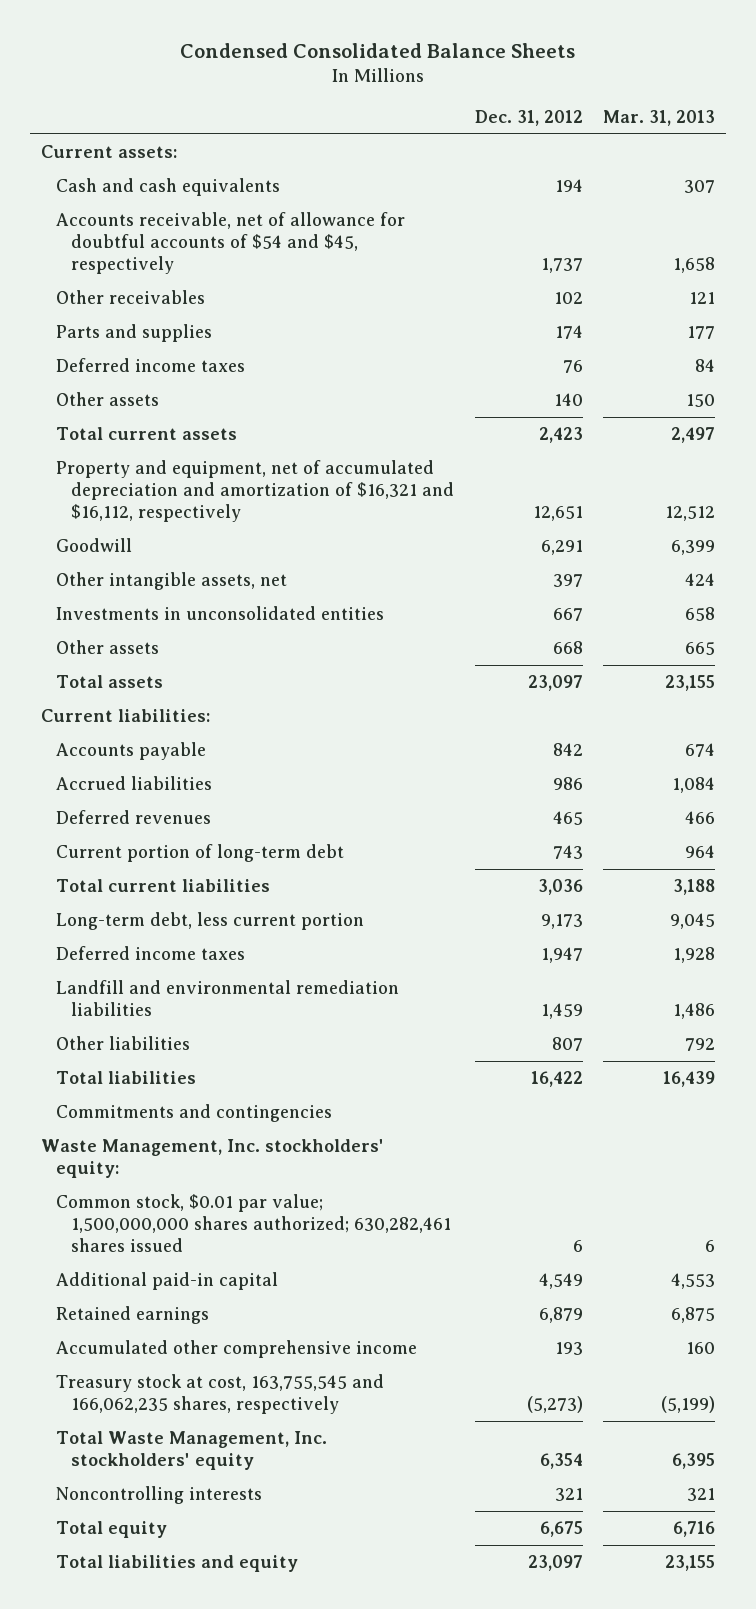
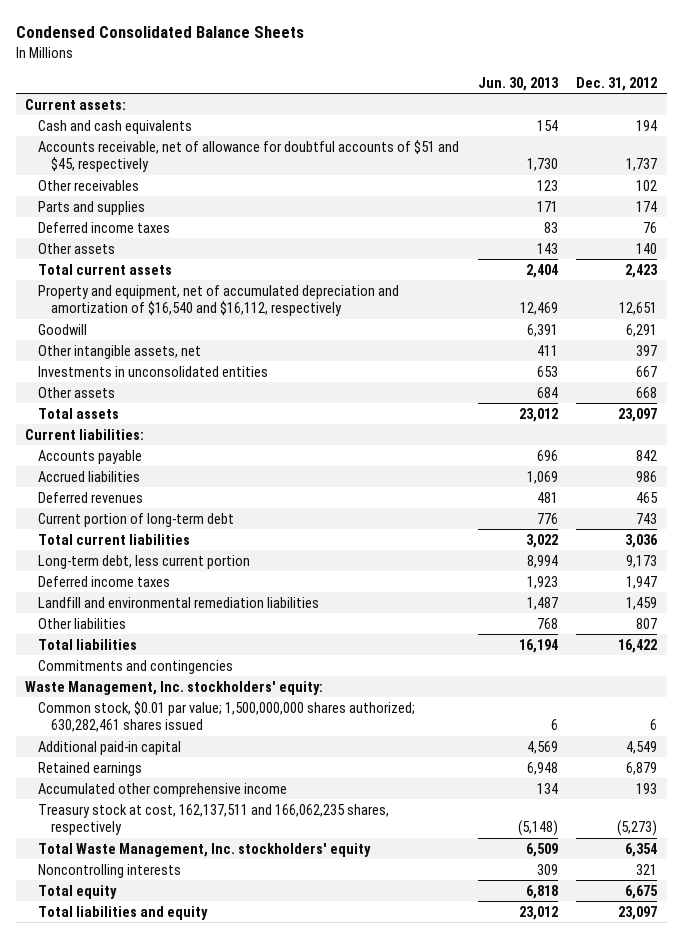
- | Dec. 31, 2012 | Mar. 31, 2013
+ | Jun. 30, 2013 | Dec. 31, 2012
- Accounts receivable, net of allowance for doubtful accounts of $54 and $45, respectively | 1,737 | 1,658
+ Accounts receivable, net of allowance for doubtful accounts of $51 and $45, respectively | 1,730 | 1,737
- Property and equipment, net of accumulated depreciation and amortization of $16,321 and $16,112, respectively | 12,651 | 12,512
+ Property and equipment, net of accumulated depreciation and amortization of $16,540 and $16,112, respectively | 12,469 | 12,651
- Treasury stock at cost, 163,755,545 and 166,062,235 shares, respectively | (5,273) | (5,199)
+ Treasury stock at cost, 162,137,511 and 166,062,235 shares, respectively | (5,148) | (5,273)

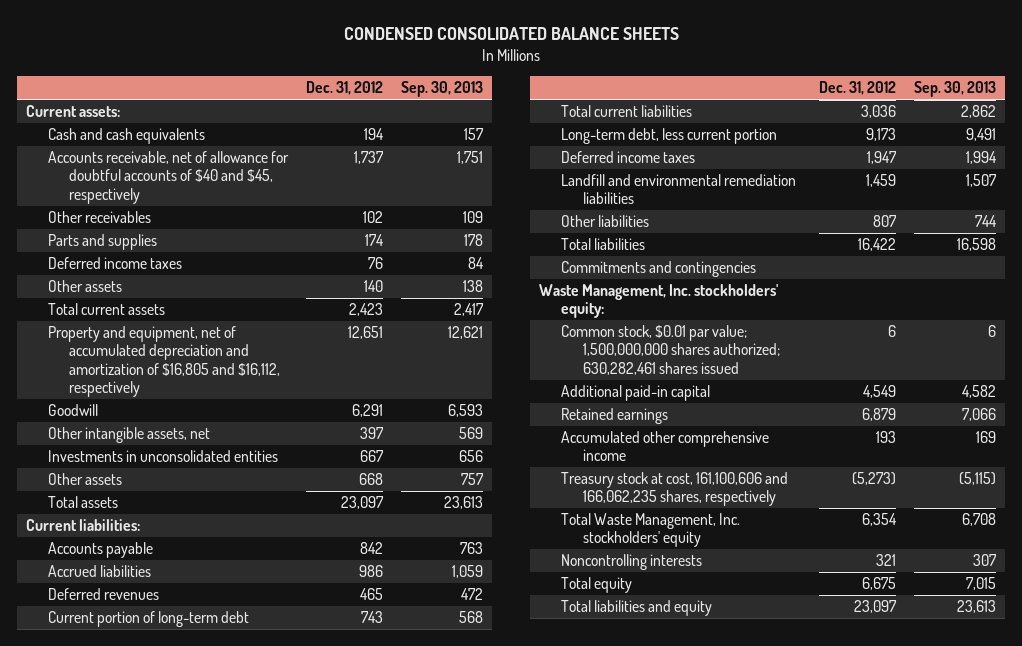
- Condensed Consolidated Balance Sheets
+ CONDENSED CONSOLIDATED BALANCE SHEETS
- | Jun. 30, 2013 | Dec. 31, 2012
+ | Dec. 31, 2012 | Sep. 30, 2013
- Accounts receivable, net of allowance for doubtful accounts of $51 and $45, respectively | 1,730 | 1,737
+ Accounts receivable, net of allowance for doubtful accounts of $40 and $45, respectively | 1,737 | 1,751
- Property and equipment, net of accumulated depreciation and amortization of $16,540 and $16,112, respectively | 12,469 | 12,651
+ Property and equipment, net of accumulated depreciation and amortization of $16,805 and $16,112, respectively | 12,651 | 12,621
- Treasury stock at cost, 162,137,511 and 166,062,235 shares, respectively | (5,148) | (5,273)
+ Treasury stock at cost, 161,100,606 and 166,062,235 shares, respectively | (5,273) | (5,115)

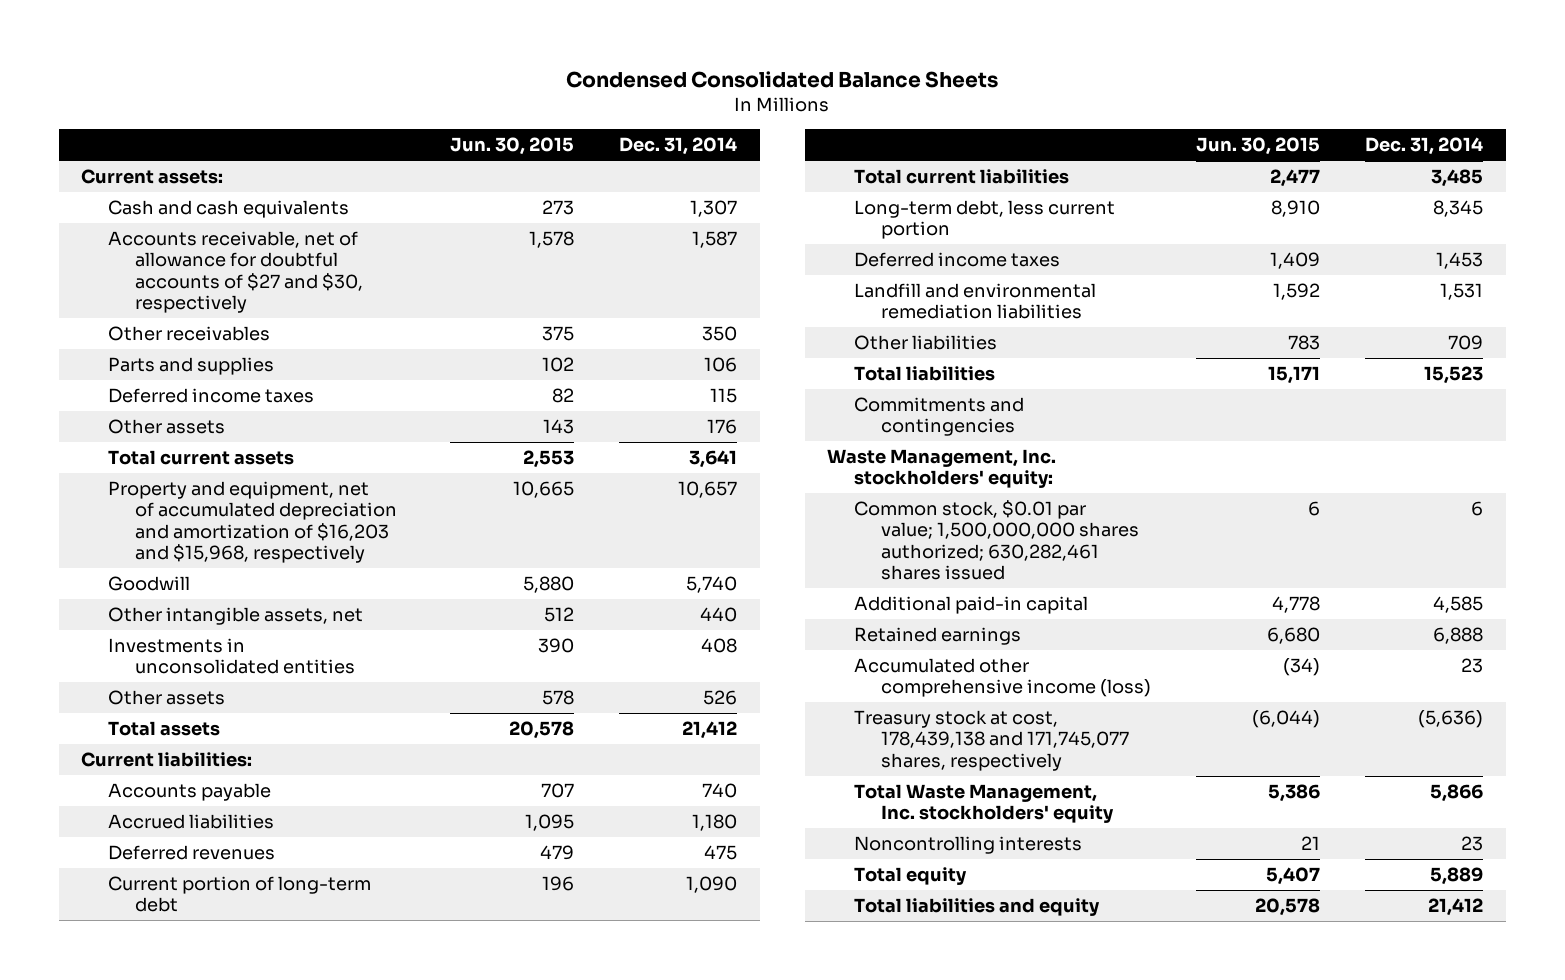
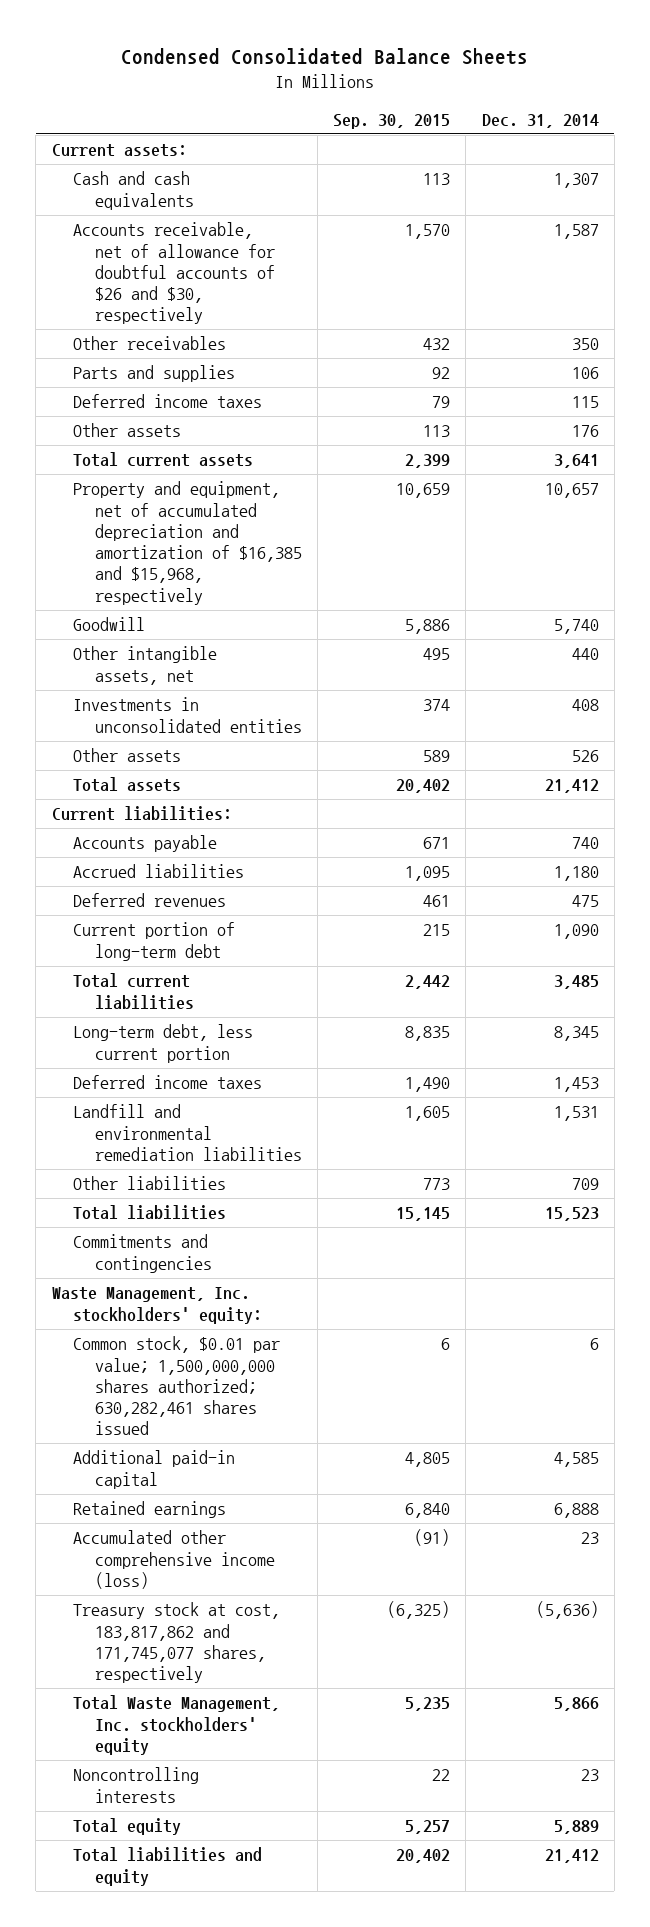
- | Jun. 30, 2015 | Dec. 31, 2014
+ | Sep. 30, 2015 | Dec. 31, 2014
- Accounts receivable, net of allowance for doubtful accounts of $27 and $30, respectively | 1,578 | 1,587
+ Accounts receivable, net of allowance for doubtful accounts of $26 and $30, respectively | 1,570 | 1,587
- Property and equipment, net of accumulated depreciation and amortization of $16,203 and $15,968, respectively | 10,665 | 10,657
+ Property and equipment, net of accumulated depreciation and amortization of $16,385 and $15,968, respectively | 10,659 | 10,657
- Treasury stock at cost, 178,439,138 and 171,745,077 shares, respectively | (6,044) | (5,636)
+ Treasury stock at cost, 183,817,862 and 171,745,077 shares, respectively | (6,325) | (5,636)

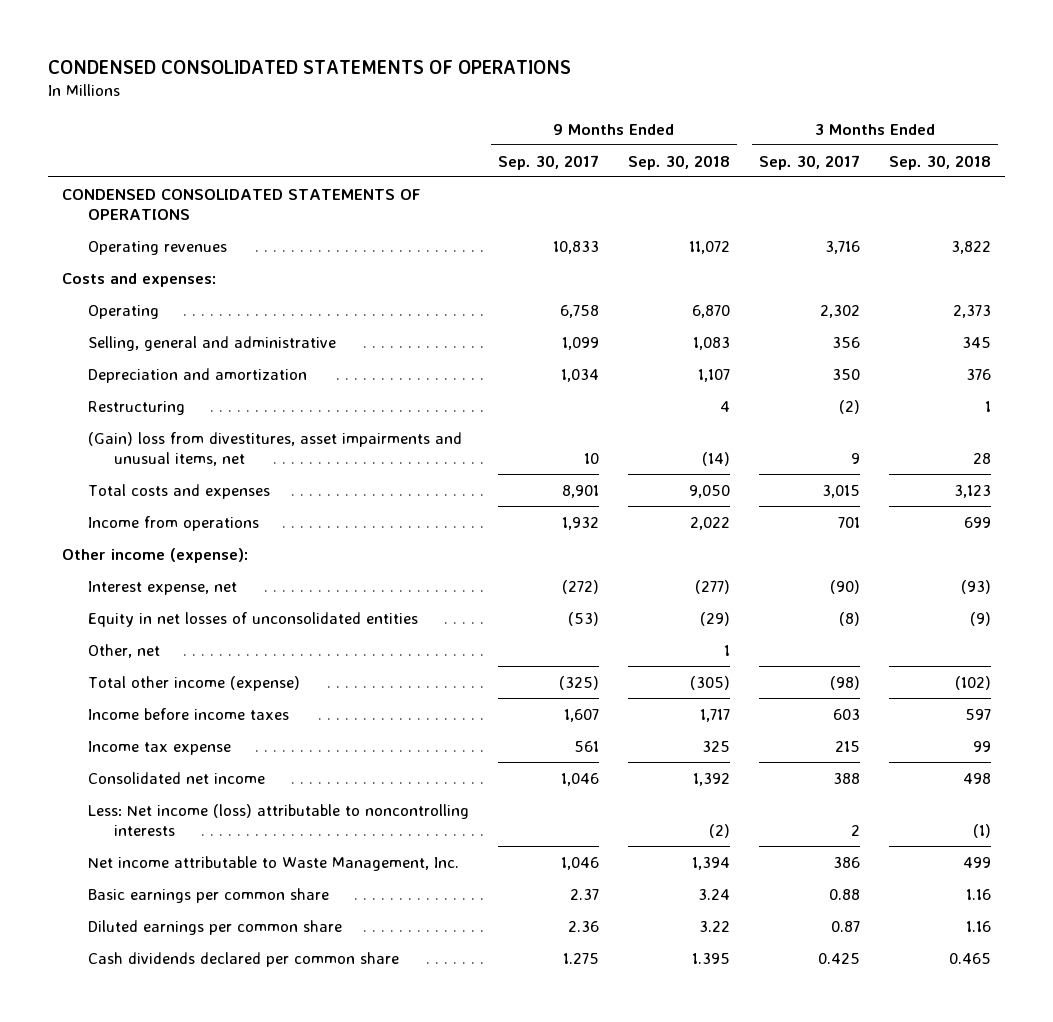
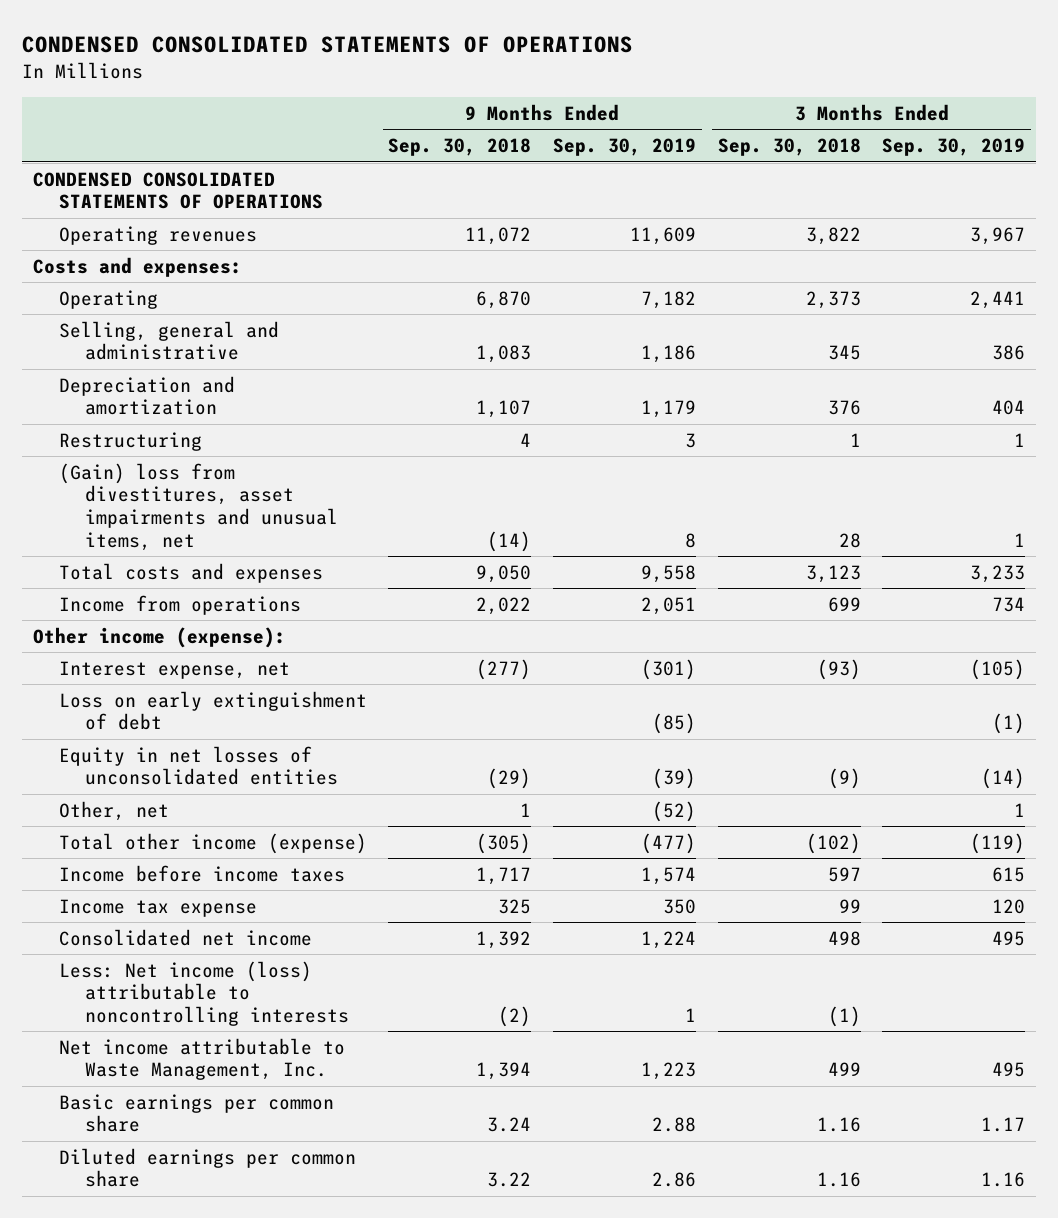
- | 9 Months Ended Sep. 30, 2017 | 9 Months Ended Sep. 30, 2018 | 3 Months Ended Sep. 30, 2017 | 3 Months Ended Sep. 30, 2018
+ | 9 Months Ended Sep. 30, 2018 | 9 Months Ended Sep. 30, 2019 | 3 Months Ended Sep. 30, 2018 | 3 Months Ended Sep. 30, 2019
+ Loss on early extinguishment of debt | | (85) | | (1)
- Cash dividends declared per common share | 1.275 | 1.395 | 0.425 | 0.465

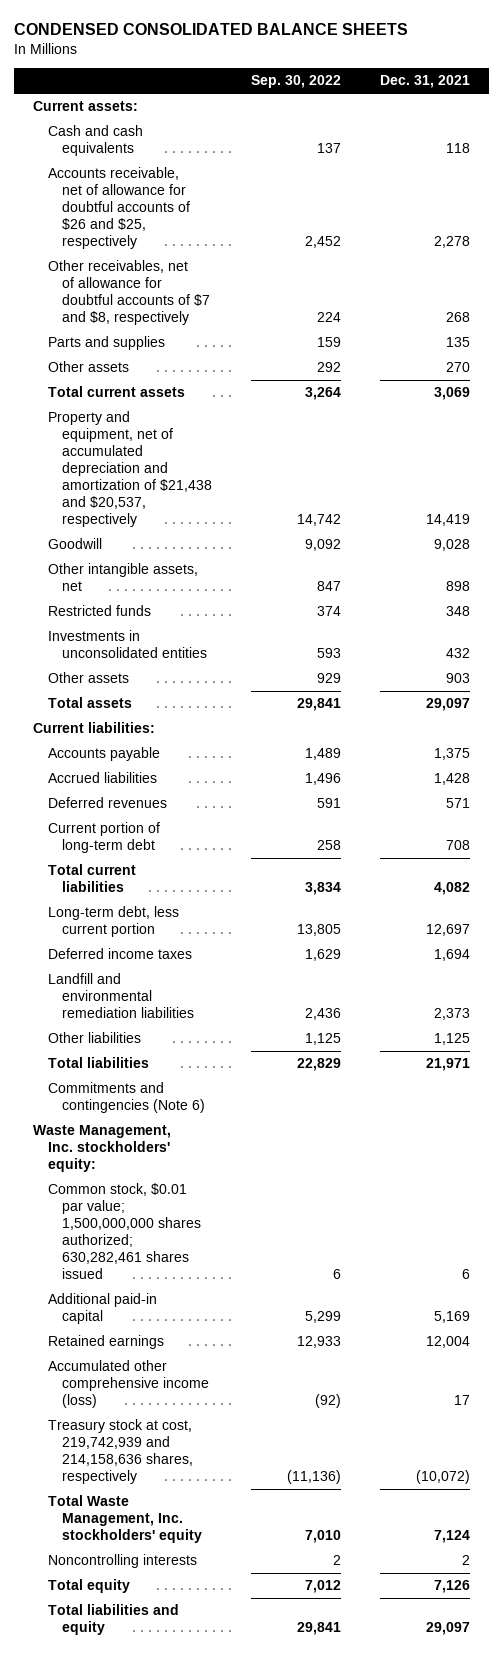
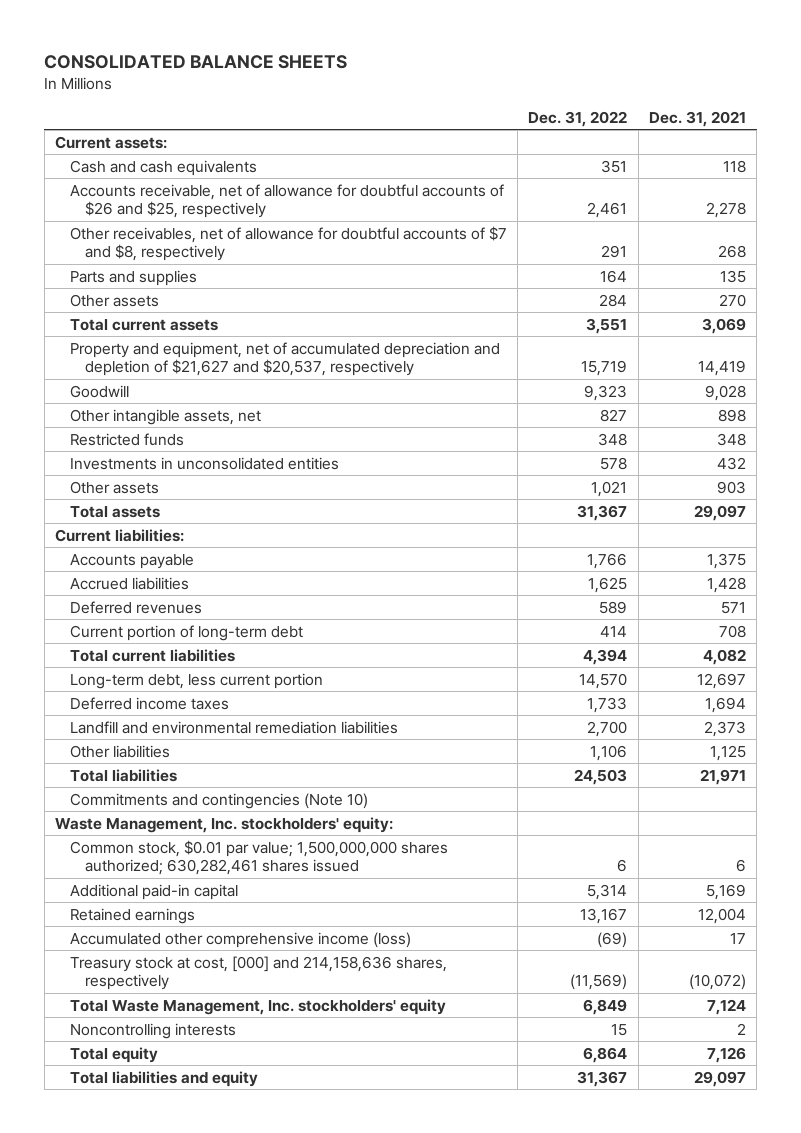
- CONDENSED CONSOLIDATED BALANCE SHEETS
+ CONSOLIDATED BALANCE SHEETS
- | Sep. 30, 2022 | Dec. 31, 2021
+ | Dec. 31, 2022 | Dec. 31, 2021
- Property and equipment, net of accumulated depreciation and amortization of $21,438 and $20,537, respectively | 14,742 | 14,419
+ Property and equipment, net of accumulated depreciation and depletion of $21,627 and $20,537, respectively | 15,719 | 14,419
- Commitments and contingencies (Note 6)
+ Commitments and contingencies (Note 10)
- Treasury stock at cost, 219,742,939 and 214,158,636 shares, respectively | (11,136) | (10,072)
+ Treasury stock at cost, [000] and 214,158,636 shares, respectively | (11,569) | (10,072)

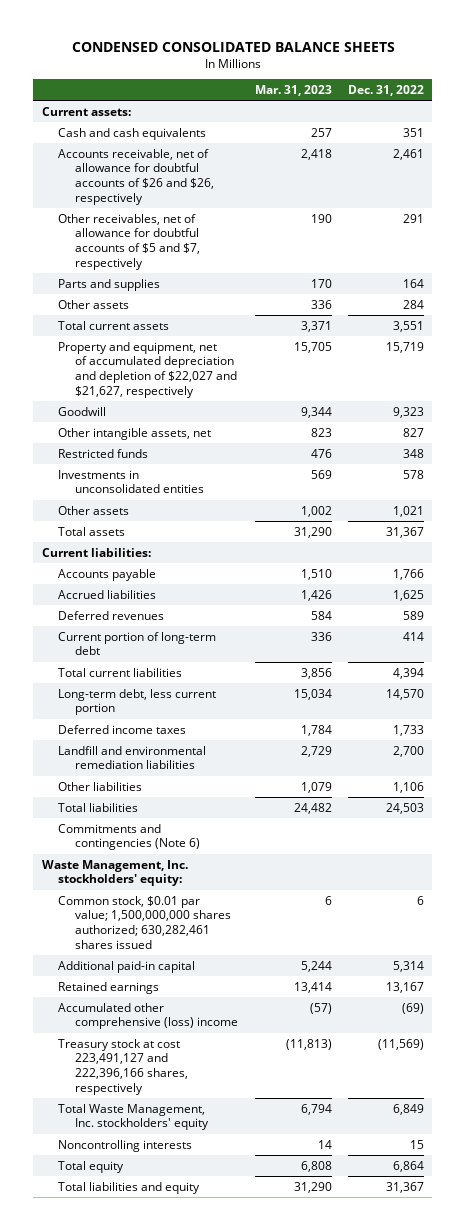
- CONSOLIDATED BALANCE SHEETS
+ CONDENSED CONSOLIDATED BALANCE SHEETS
- | Dec. 31, 2022 | Dec. 31, 2021
+ | Mar. 31, 2023 | Dec. 31, 2022
- Accounts receivable, net of allowance for doubtful accounts of $26 and $25, respectively | 2,461 | 2,278
- Other receivables, net of allowance for doubtful accounts of $7 and $8, respectively | 291 | 268
+ Accounts receivable, net of allowance for doubtful accounts of $26 and $26, respectively | 2,418 | 2,461
+ Other receivables, net of allowance for doubtful accounts of $5 and $7, respectively | 190 | 291
- Property and equipment, net of accumulated depreciation and depletion of $21,627 and $20,537, respectively | 15,719 | 14,419
+ Property and equipment, net of accumulated depreciation and depletion of $22,027 and $21,627, respectively | 15,705 | 15,719
- Commitments and contingencies (Note 10)
+ Commitments and contingencies (Note 6)
- Accumulated other comprehensive income (loss) | (69) | 17
- Treasury stock at cost, [000] and 214,158,636 shares, respectively | (11,569) | (10,072)
+ Accumulated other comprehensive (loss) income | (57) | (69)
+ Treasury stock at cost 223,491,127 and 222,396,166 shares, respectively | (11,813) | (11,569)

